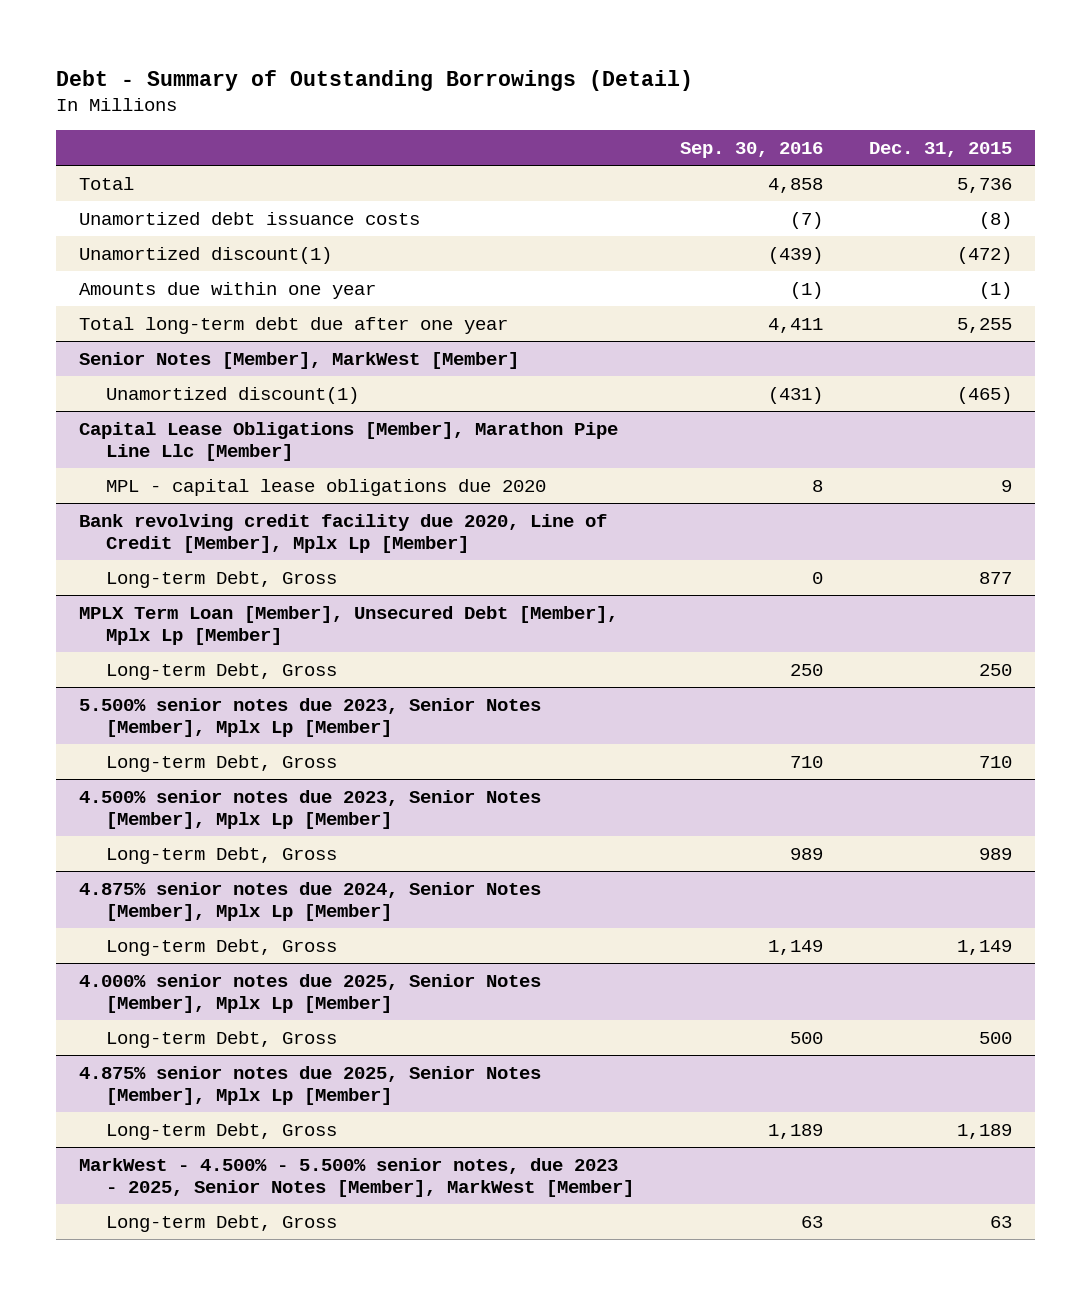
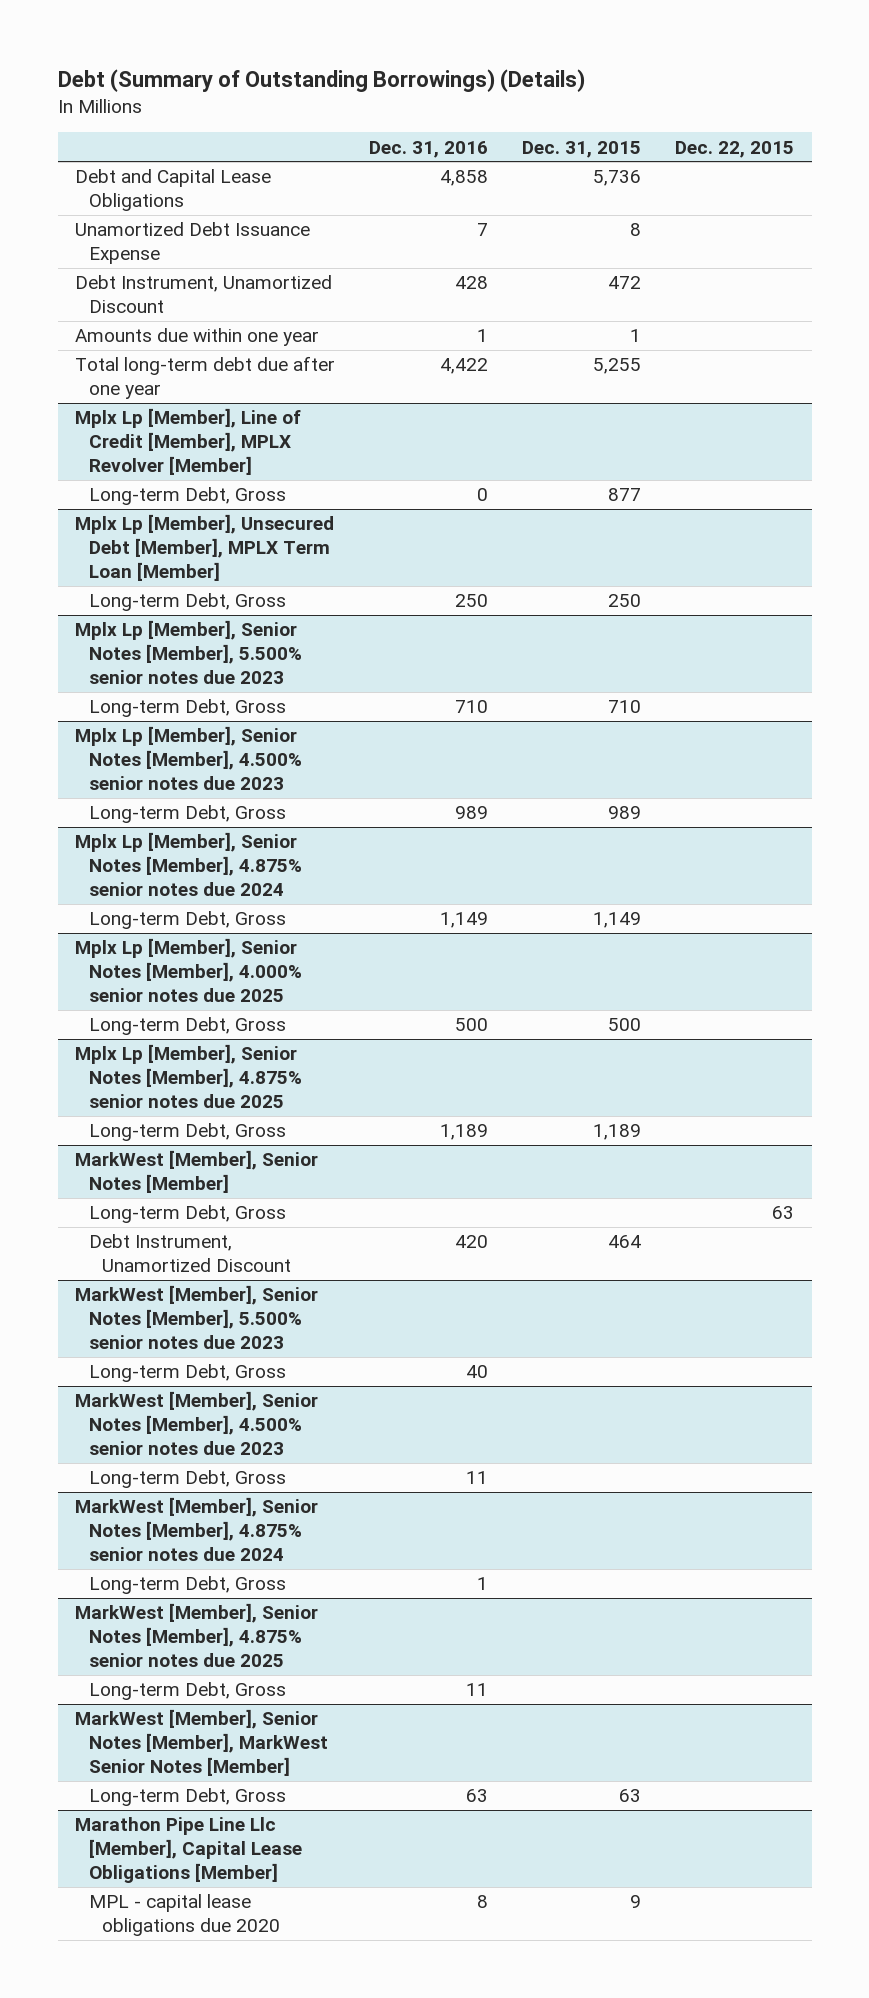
- Debt - Summary of Outstanding Borrowings (Detail)
+ Debt (Summary of Outstanding Borrowings) (Details)
- | Sep. 30, 2016 | Dec. 31, 2015
+ | Dec. 31, 2016 | Dec. 31, 2015 | Dec. 22, 2015
- Total | 4,858 | 5,736
- Unamortized debt issuance costs | (7) | (8)
- Unamortized discount(1) | (439) | (472)
- Amounts due within one year | (1) | (1)
+ Debt and Capital Lease Obligations | 4,858 | 5,736 |
+ Unamortized Debt Issuance Expense | 7 | 8 |
+ Debt Instrument, Unamortized Discount | 428 | 472 |
+ Amounts due within one year | 1 | 1 |
- Senior Notes [Member], MarkWest [Member]
- Unamortized discount(1) | (431) | (465)
- Capital Lease Obligations [Member], Marathon Pipe Line Llc [Member]
- MPL - capital lease obligations due 2020 | 8 | 9
- Bank revolving credit facility due 2020, Line of Credit [Member], Mplx Lp [Member]
+ Mplx Lp [Member], Line of Credit [Member], MPLX Revolver [Member]
- MPLX Term Loan [Member], Unsecured Debt [Member], Mplx Lp [Member]
+ Mplx Lp [Member], Unsecured Debt [Member], MPLX Term Loan [Member]
- 5.500% senior notes due 2023, Senior Notes [Member], Mplx Lp [Member]
+ Mplx Lp [Member], Senior Notes [Member], 5.500% senior notes due 2023
- 4.500% senior notes due 2023, Senior Notes [Member], Mplx Lp [Member]
+ Mplx Lp [Member], Senior Notes [Member], 4.500% senior notes due 2023
- 4.875% senior notes due 2024, Senior Notes [Member], Mplx Lp [Member]
+ Mplx Lp [Member], Senior Notes [Member], 4.875% senior notes due 2024
- 4.000% senior notes due 2025, Senior Notes [Member], Mplx Lp [Member]
+ Mplx Lp [Member], Senior Notes [Member], 4.000% senior notes due 2025
- 4.875% senior notes due 2025, Senior Notes [Member], Mplx Lp [Member]
+ Mplx Lp [Member], Senior Notes [Member], 4.875% senior notes due 2025
- MarkWest - 4.500% - 5.500% senior notes, due 2023 - 2025, Senior Notes [Member], MarkWest [Member]
+ MarkWest [Member], Senior Notes [Member]
+ Long-term Debt, Gross | | | 63
+ Debt Instrument, Unamortized Discount | 420 | 464 |
+ MarkWest [Member], Senior Notes [Member], 5.500% senior notes due 2023
+ Long-term Debt, Gross | 40 | |
+ MarkWest [Member], Senior Notes [Member], 4.500% senior notes due 2023
+ Long-term Debt, Gross | 11 | |
+ MarkWest [Member], Senior Notes [Member], 4.875% senior notes due 2024
+ Long-term Debt, Gross | 1 | |
+ MarkWest [Member], Senior Notes [Member], 4.875% senior notes due 2025
+ Long-term Debt, Gross | 11 | |
+ MarkWest [Member], Senior Notes [Member], MarkWest Senior Notes [Member]
+ Marathon Pipe Line Llc [Member], Capital Lease Obligations [Member]
+ MPL - capital lease obligations due 2020 | 8 | 9 |

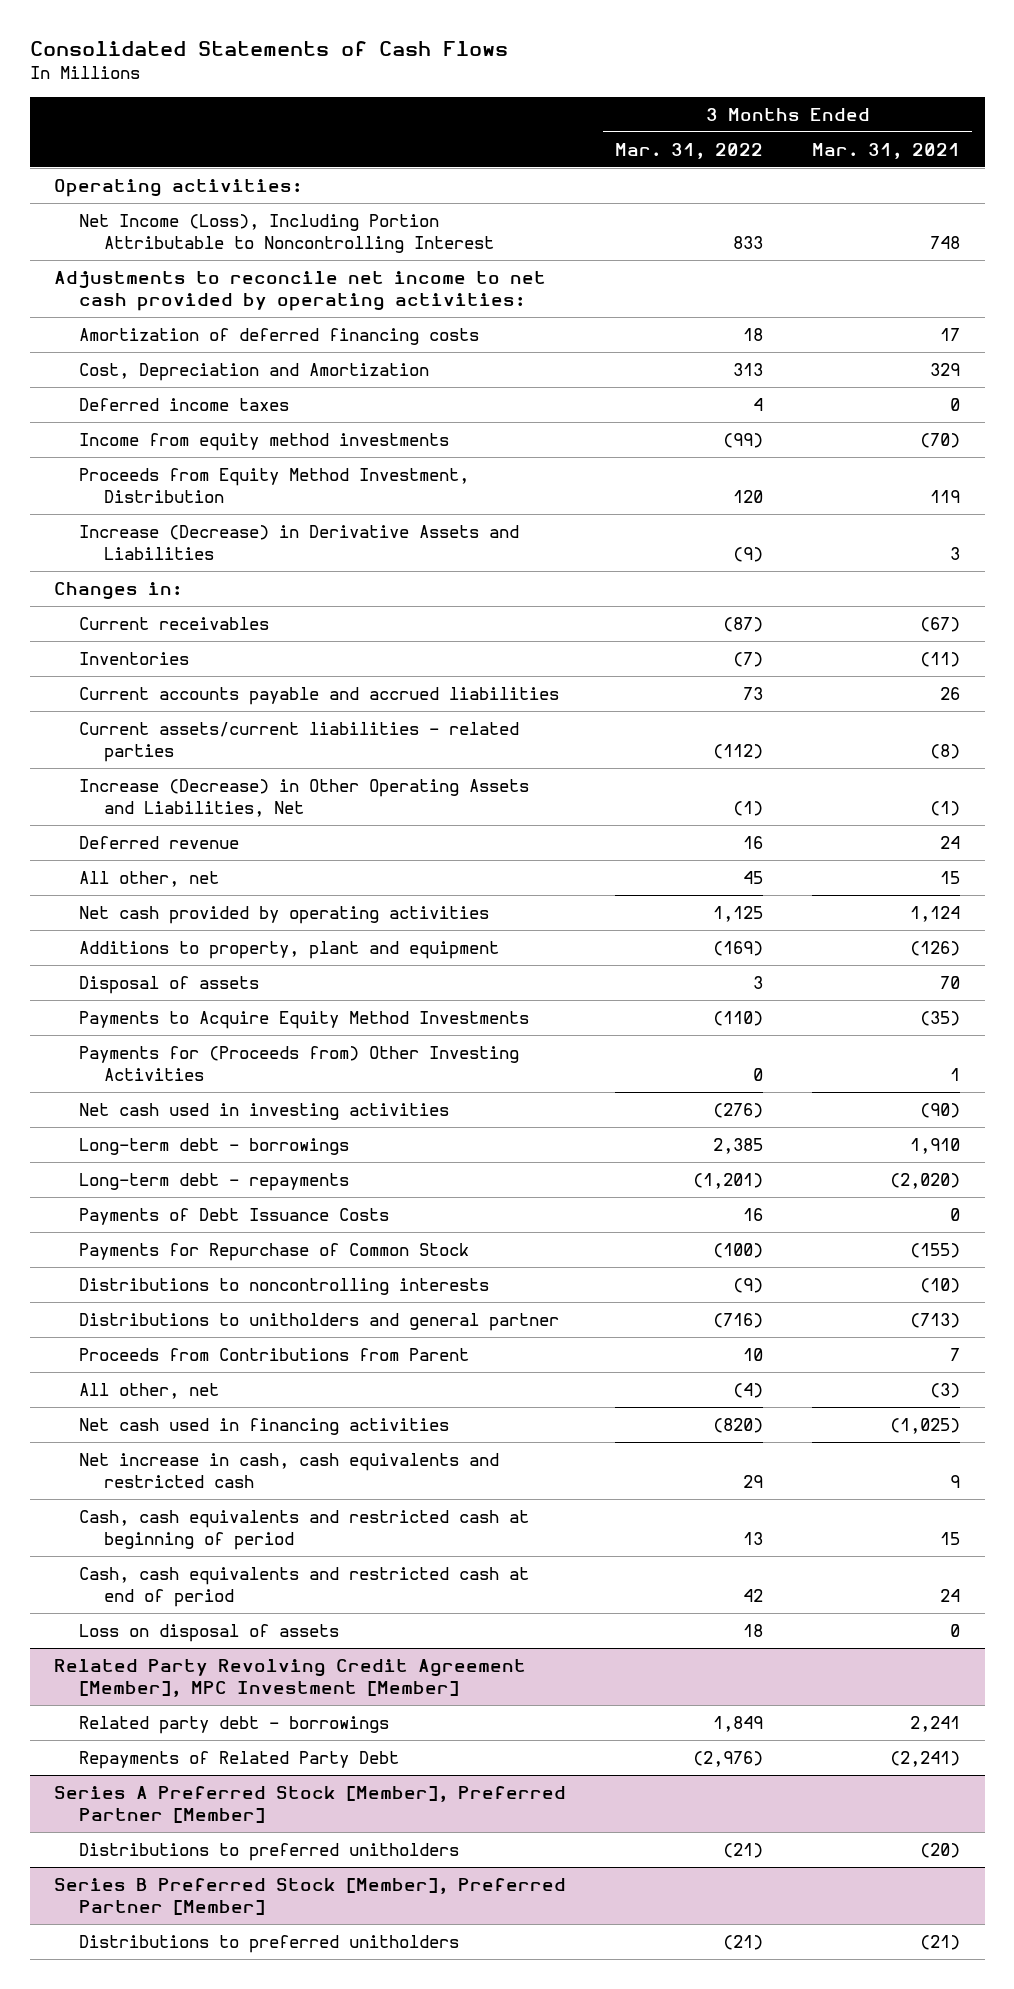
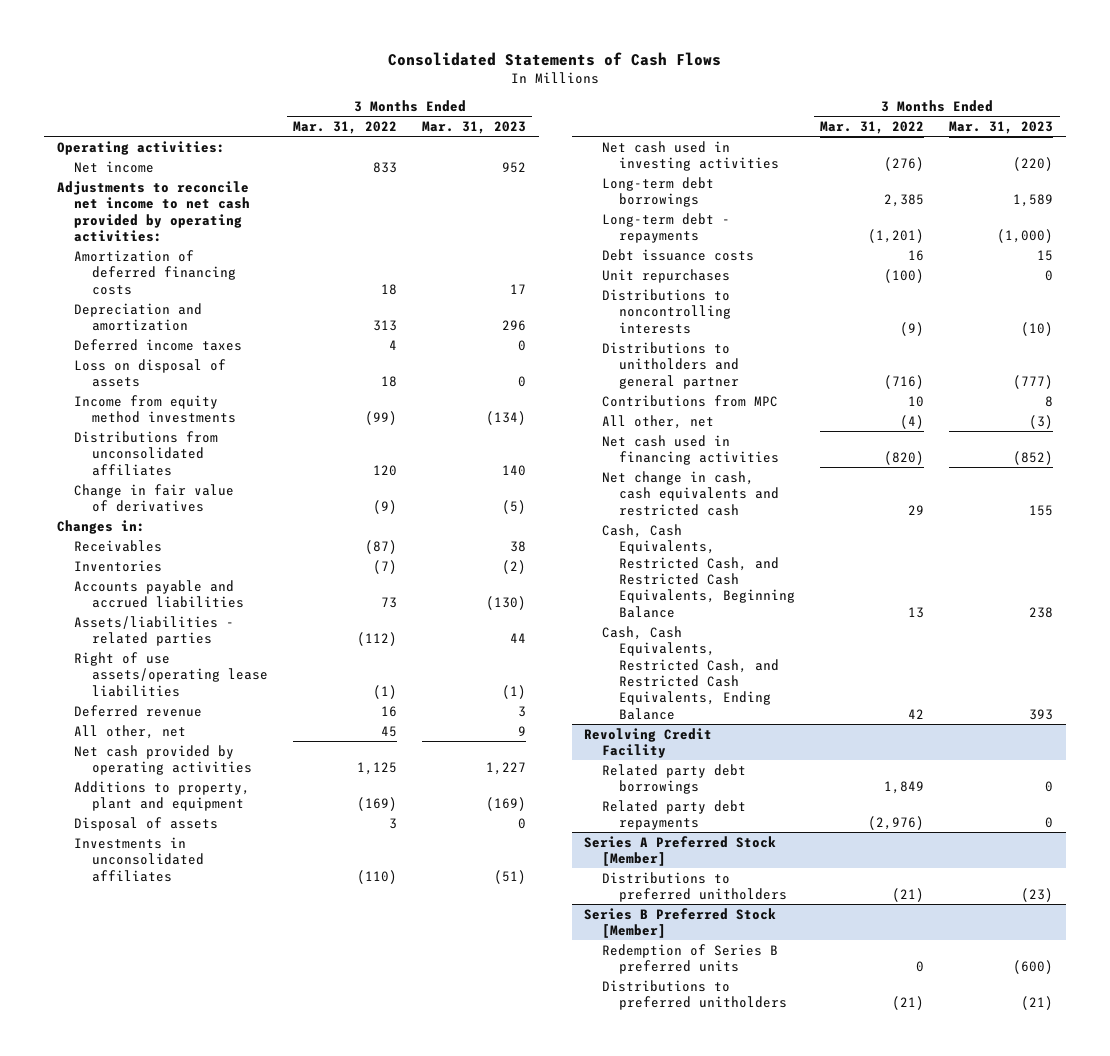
- | 3 Months Ended Mar. 31, 2022 | 3 Months Ended Mar. 31, 2021
+ | 3 Months Ended Mar. 31, 2022 | 3 Months Ended Mar. 31, 2023
- Net Income (Loss), Including Portion Attributable to Noncontrolling Interest | 833 | 748
+ Net income | 833 | 952
- Cost, Depreciation and Amortization | 313 | 329
+ Depreciation and amortization | 313 | 296
moved up: Loss on disposal of assets | 18 | 0
- Proceeds from Equity Method Investment, Distribution | 120 | 119
- Increase (Decrease) in Derivative Assets and Liabilities | (9) | 3
+ Distributions from unconsolidated affiliates | 120 | 140
+ Change in fair value of derivatives | (9) | (5)
- Current receivables | (87) | (67)
+ Receivables | (87) | 38
- Current accounts payable and accrued liabilities | 73 | 26
- Current assets/current liabilities - related parties | (112) | (8)
- Increase (Decrease) in Other Operating Assets and Liabilities, Net | (1) | (1)
+ Accounts payable and accrued liabilities | 73 | (130)
+ Assets/liabilities - related parties | (112) | 44
+ Right of use assets/operating lease liabilities | (1) | (1)
- Payments to Acquire Equity Method Investments | (110) | (35)
- Payments for (Proceeds from) Other Investing Activities | 0 | 1
+ Investments in unconsolidated affiliates | (110) | (51)
- Long-term debt - borrowings | 2,385 | 1,910
+ Long-term debt borrowings | 2,385 | 1,589
- Payments of Debt Issuance Costs | 16 | 0
- Payments for Repurchase of Common Stock | (100) | (155)
+ Debt issuance costs | 16 | 15
+ Unit repurchases | (100) | 0
- Proceeds from Contributions from Parent | 10 | 7
+ Contributions from MPC | 10 | 8
- Net increase in cash, cash equivalents and restricted cash | 29 | 9
- Cash, cash equivalents and restricted cash at beginning of period | 13 | 15
- Cash, cash equivalents and restricted cash at end of period | 42 | 24
- Related Party Revolving Credit Agreement [Member], MPC Investment [Member]
- Related party debt - borrowings | 1,849 | 2,241
- Repayments of Related Party Debt | (2,976) | (2,241)
- Series A Preferred Stock [Member], Preferred Partner [Member]
+ Net change in cash, cash equivalents and restricted cash | 29 | 155
+ Cash, Cash Equivalents, Restricted Cash, and Restricted Cash Equivalents, Beginning Balance | 13 | 238
+ Cash, Cash Equivalents, Restricted Cash, and Restricted Cash Equivalents, Ending Balance | 42 | 393
+ Revolving Credit Facility
+ Related party debt borrowings | 1,849 | 0
+ Related party debt repayments | (2,976) | 0
+ Series A Preferred Stock [Member]
- Series B Preferred Stock [Member], Preferred Partner [Member]
+ Series B Preferred Stock [Member]
+ Redemption of Series B preferred units | 0 | (600)

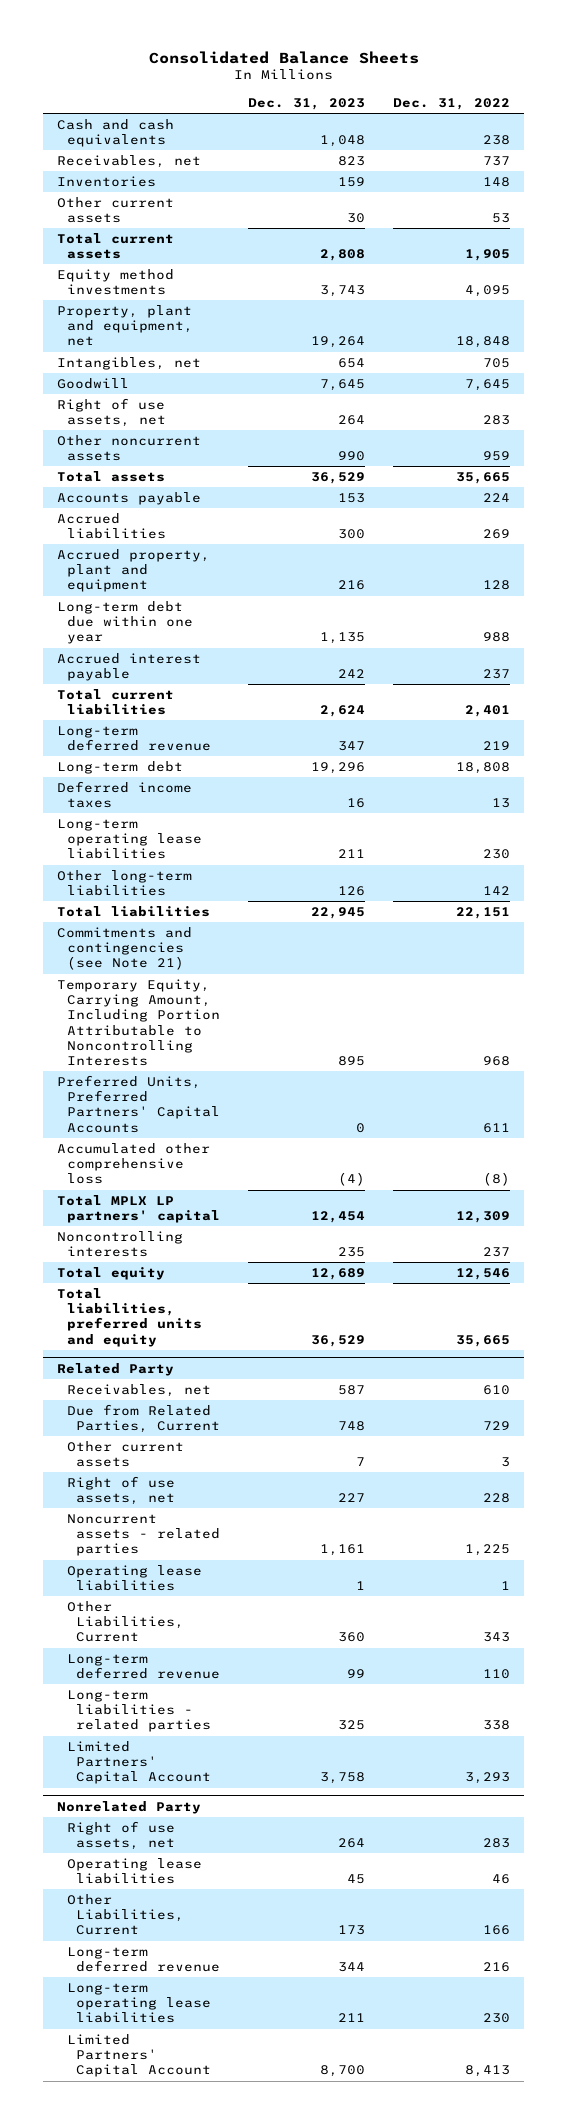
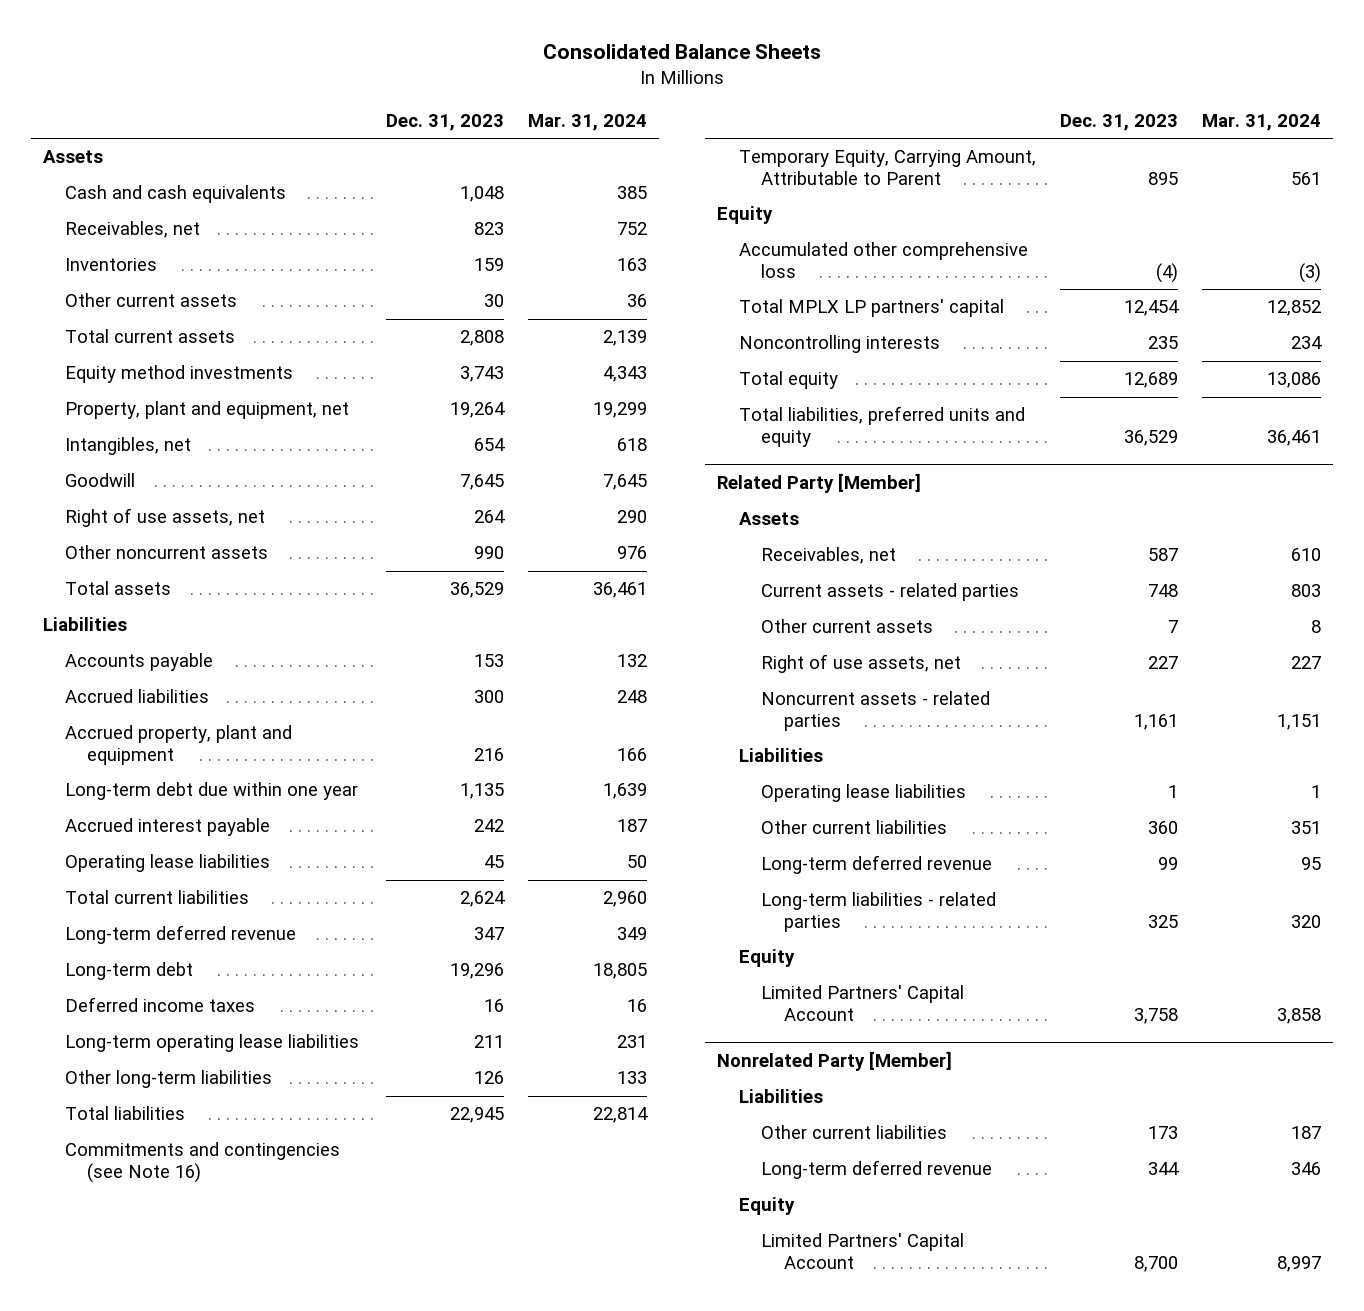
- | Dec. 31, 2023 | Dec. 31, 2022
+ | Dec. 31, 2023 | Mar. 31, 2024
+ Assets
+ Liabilities
+ Operating lease liabilities | 45 | 50
- Commitments and contingencies (see Note 21)
- Temporary Equity, Carrying Amount, Including Portion Attributable to Noncontrolling Interests | 895 | 968
- Preferred Units, Preferred Partners' Capital Accounts | 0 | 611
+ Commitments and contingencies (see Note 16)
+ Temporary Equity, Carrying Amount, Attributable to Parent | 895 | 561
+ Equity
- Related Party
+ Related Party [Member]
+ Assets
- Due from Related Parties, Current | 748 | 729
+ Current assets - related parties | 748 | 803
+ Liabilities
- Other Liabilities, Current | 360 | 343
+ Other current liabilities | 360 | 351
+ Equity
- Nonrelated Party
- Right of use assets, net | 264 | 283
- Operating lease liabilities | 45 | 46
- Other Liabilities, Current | 173 | 166
+ Nonrelated Party [Member]
+ Liabilities
+ Other current liabilities | 173 | 187
- Long-term operating lease liabilities | 211 | 230
+ Equity

